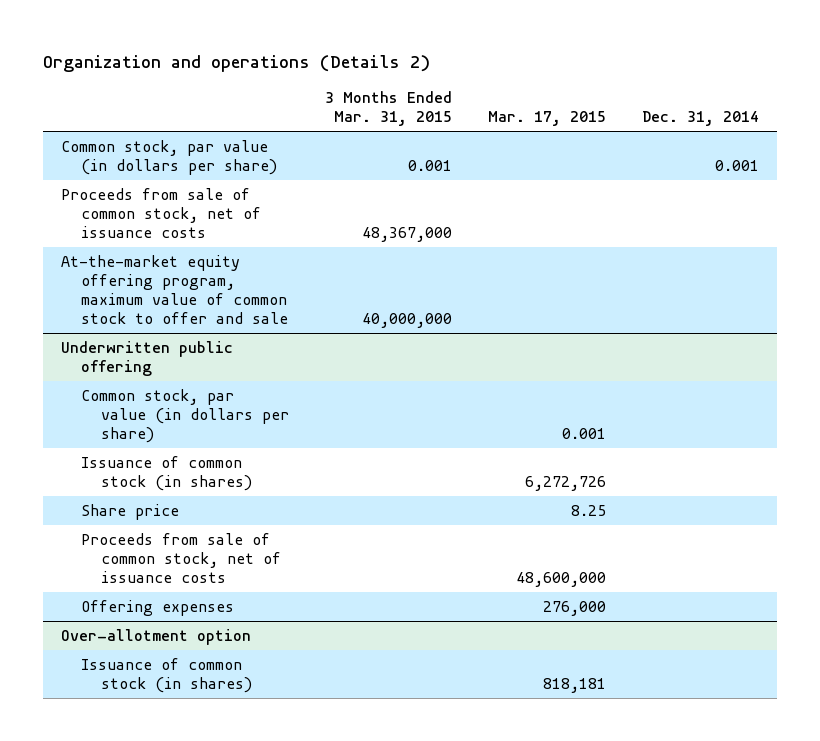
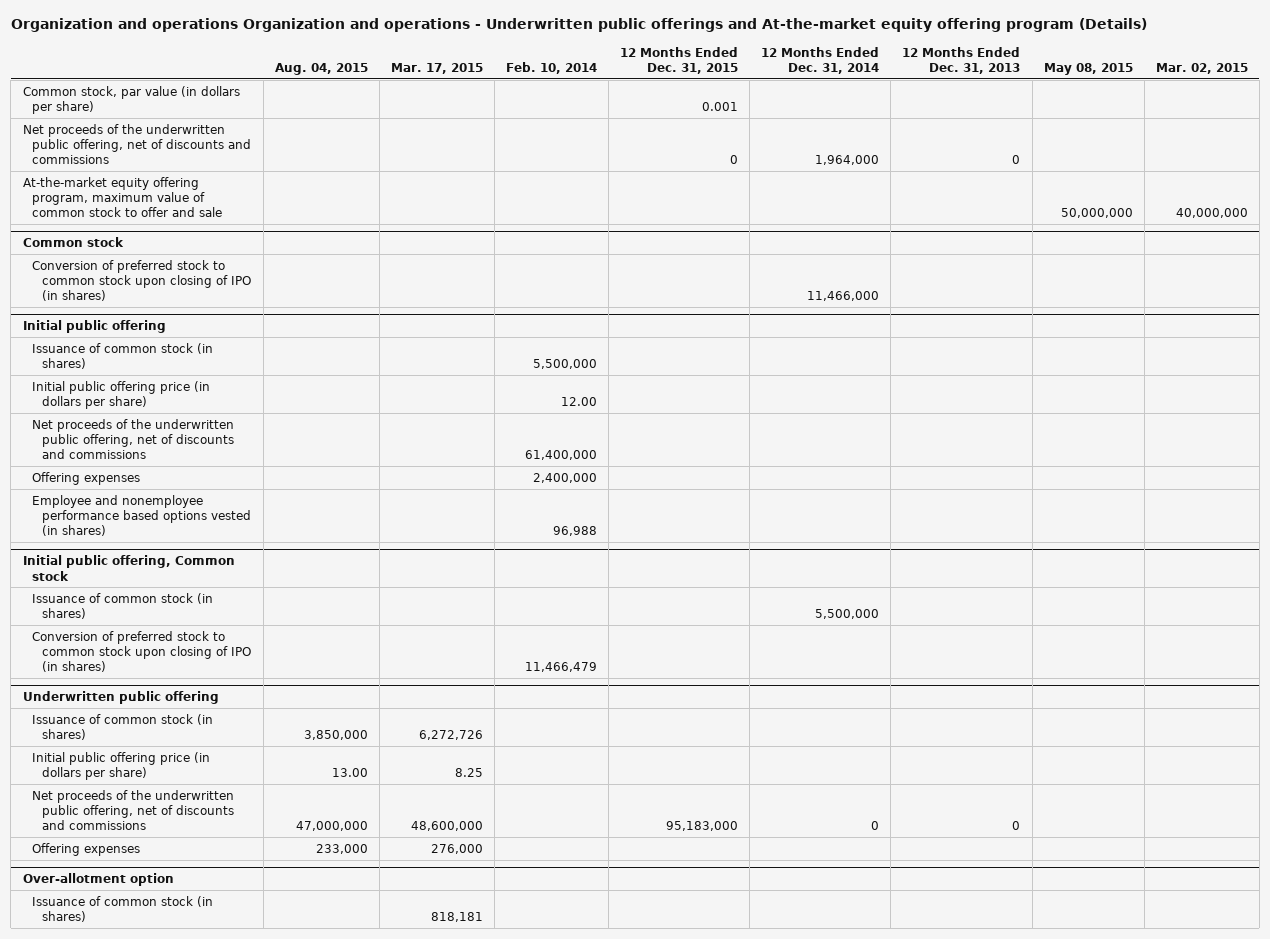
- Organization and operations (Details 2)
+ Organization and operations Organization and operations - Underwritten public offerings and At-the-market equity offering program (Details)
- | 3 Months Ended Mar. 31, 2015 | Mar. 17, 2015 | Dec. 31, 2014
+ | Aug. 04, 2015 | Mar. 17, 2015 | Feb. 10, 2014 | 12 Months Ended Dec. 31, 2015 | 12 Months Ended Dec. 31, 2014 | 12 Months Ended Dec. 31, 2013 | May 08, 2015 | Mar. 02, 2015
- Proceeds from sale of common stock, net of issuance costs | 48,367,000 | |
+ Net proceeds of the underwritten public offering, net of discounts and commissions | | | | 0 | 1,964,000 | 0 | |
+ Common stock
+ Conversion of preferred stock to common stock upon closing of IPO (in shares) | | | | | 11,466,000 | | |
+ Initial public offering
+ Issuance of common stock (in shares) | | | 5,500,000 | | | | |
+ Initial public offering price (in dollars per share) | | | 12.00 | | | | |
+ Net proceeds of the underwritten public offering, net of discounts and commissions | | | 61,400,000 | | | | |
+ Offering expenses | | | 2,400,000 | | | | |
+ Employee and nonemployee performance based options vested (in shares) | | | 96,988 | | | | |
+ Initial public offering, Common stock
+ Issuance of common stock (in shares) | | | | | 5,500,000 | | |
+ Conversion of preferred stock to common stock upon closing of IPO (in shares) | | | 11,466,479 | | | | |
@ Underwritten public offering
- Common stock, par value (in dollars per share) | | 0.001 |
- Share price | | 8.25 |
- Proceeds from sale of common stock, net of issuance costs | | 48,600,000 |
+ Initial public offering price (in dollars per share) | 13.00 | 8.25 | | | | | |
+ Net proceeds of the underwritten public offering, net of discounts and commissions | 47,000,000 | 48,600,000 | | 95,183,000 | 0 | 0 | |

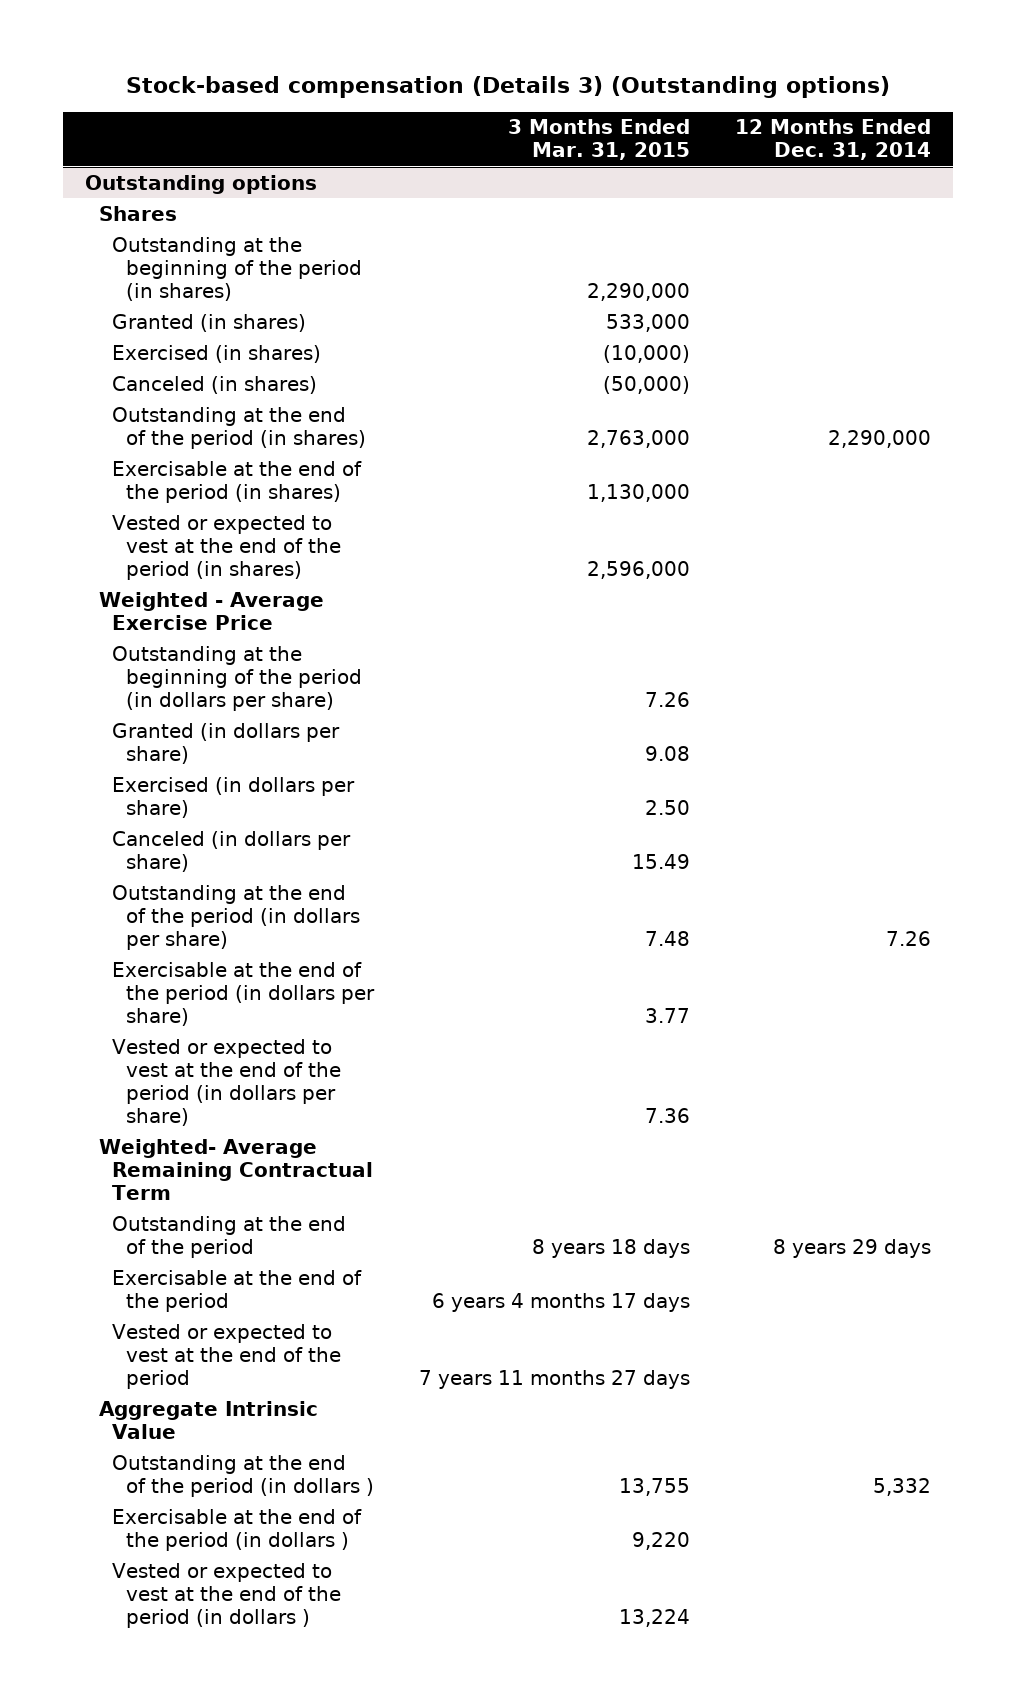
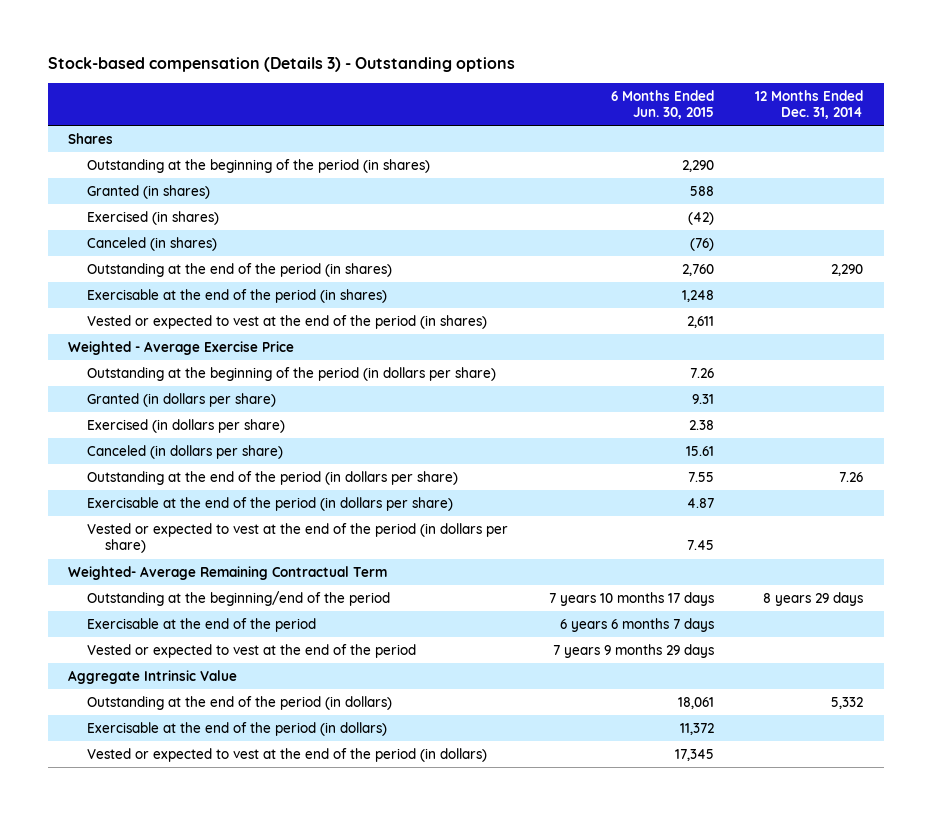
- Stock-based compensation (Details 3) (Outstanding options)
+ Stock-based compensation (Details 3) - Outstanding options
- | 3 Months Ended Mar. 31, 2015 | 12 Months Ended Dec. 31, 2014
+ | 6 Months Ended Jun. 30, 2015 | 12 Months Ended Dec. 31, 2014
- Outstanding options
- Outstanding at the end of the period (in shares) | 2,763,000 | 2,290,000
+ Outstanding at the end of the period (in shares) | 2,760 | 2,290
- Outstanding at the end of the period | 8 years 18 days | 8 years 29 days
+ Outstanding at the beginning/end of the period | 7 years 10 months 17 days | 8 years 29 days
- Outstanding at the end of the period (in dollars ) | 13,755 | 5,332
- Exercisable at the end of the period (in dollars ) | 9,220 |
- Vested or expected to vest at the end of the period (in dollars ) | 13,224 |
+ Outstanding at the end of the period (in dollars) | 18,061 | 5,332
+ Exercisable at the end of the period (in dollars) | 11,372 |
+ Vested or expected to vest at the end of the period (in dollars) | 17,345 |

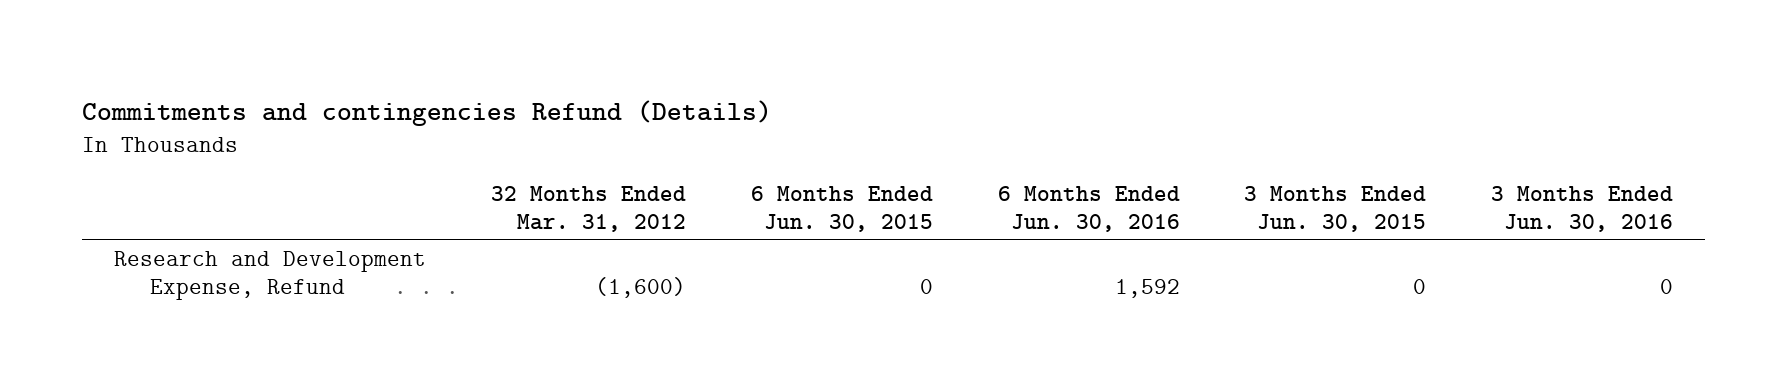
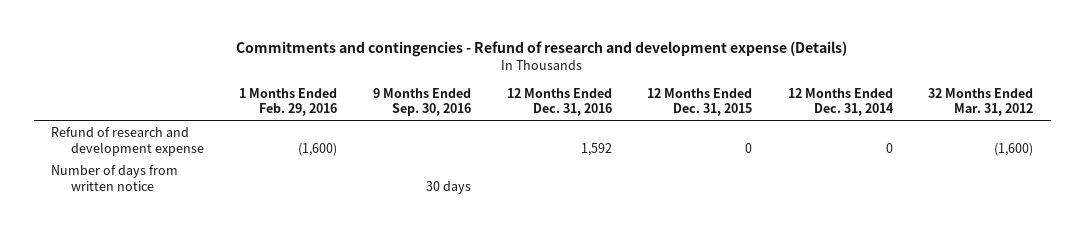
- Commitments and contingencies Refund (Details)
+ Commitments and contingencies - Refund of research and development expense (Details)
- | 32 Months Ended Mar. 31, 2012 | 6 Months Ended Jun. 30, 2015 | 6 Months Ended Jun. 30, 2016 | 3 Months Ended Jun. 30, 2015 | 3 Months Ended Jun. 30, 2016
+ | 1 Months Ended Feb. 29, 2016 | 9 Months Ended Sep. 30, 2016 | 12 Months Ended Dec. 31, 2016 | 12 Months Ended Dec. 31, 2015 | 12 Months Ended Dec. 31, 2014 | 32 Months Ended Mar. 31, 2012
- Research and Development Expense, Refund | (1,600) | 0 | 1,592 | 0 | 0
+ Refund of research and development expense | (1,600) | | 1,592 | 0 | 0 | (1,600)
+ Number of days from written notice | | 30 days | | | |

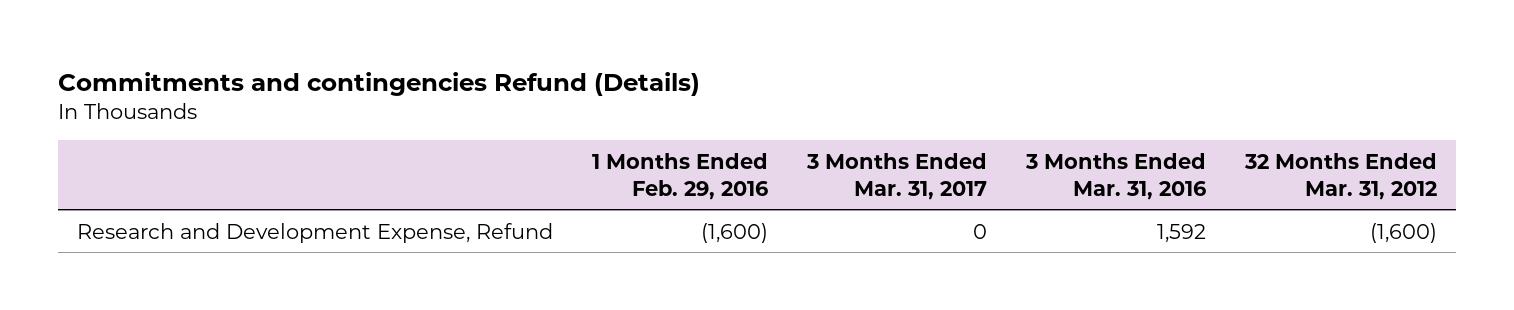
- Commitments and contingencies - Refund of research and development expense (Details)
+ Commitments and contingencies Refund (Details)
- | 1 Months Ended Feb. 29, 2016 | 9 Months Ended Sep. 30, 2016 | 12 Months Ended Dec. 31, 2016 | 12 Months Ended Dec. 31, 2015 | 12 Months Ended Dec. 31, 2014 | 32 Months Ended Mar. 31, 2012
+ | 1 Months Ended Feb. 29, 2016 | 3 Months Ended Mar. 31, 2017 | 3 Months Ended Mar. 31, 2016 | 32 Months Ended Mar. 31, 2012
- Refund of research and development expense | (1,600) | | 1,592 | 0 | 0 | (1,600)
- Number of days from written notice | | 30 days | | | |
+ Research and Development Expense, Refund | (1,600) | 0 | 1,592 | (1,600)

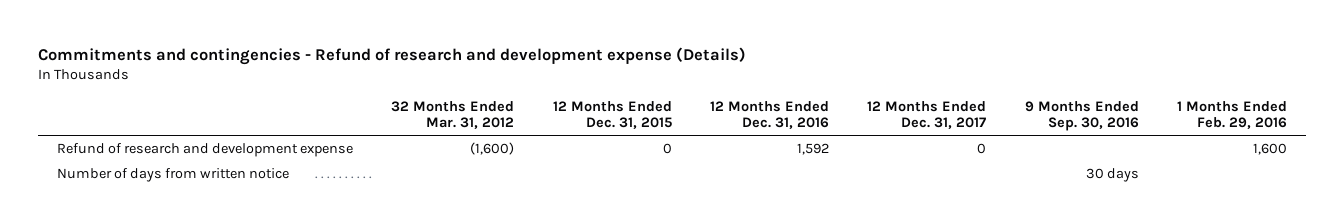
- Commitments and contingencies Refund (Details)
+ Commitments and contingencies - Refund of research and development expense (Details)
- | 1 Months Ended Feb. 29, 2016 | 3 Months Ended Mar. 31, 2017 | 3 Months Ended Mar. 31, 2016 | 32 Months Ended Mar. 31, 2012
+ | 32 Months Ended Mar. 31, 2012 | 12 Months Ended Dec. 31, 2015 | 12 Months Ended Dec. 31, 2016 | 12 Months Ended Dec. 31, 2017 | 9 Months Ended Sep. 30, 2016 | 1 Months Ended Feb. 29, 2016
- Research and Development Expense, Refund | (1,600) | 0 | 1,592 | (1,600)
+ Refund of research and development expense | (1,600) | 0 | 1,592 | 0 | | 1,600
+ Number of days from written notice | | | | | 30 days |

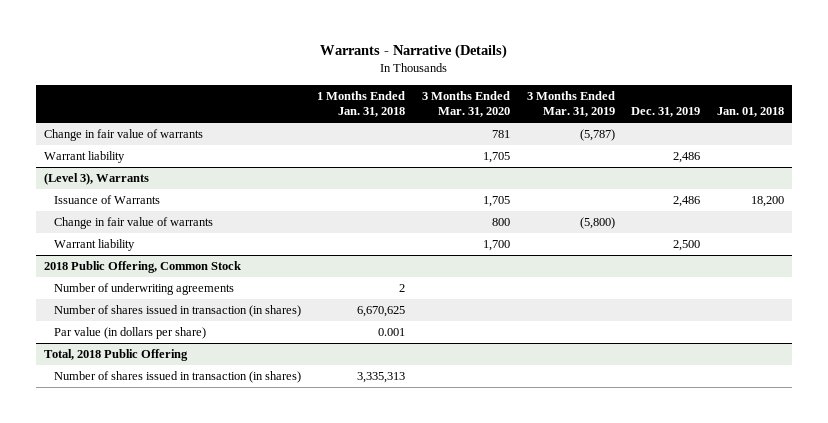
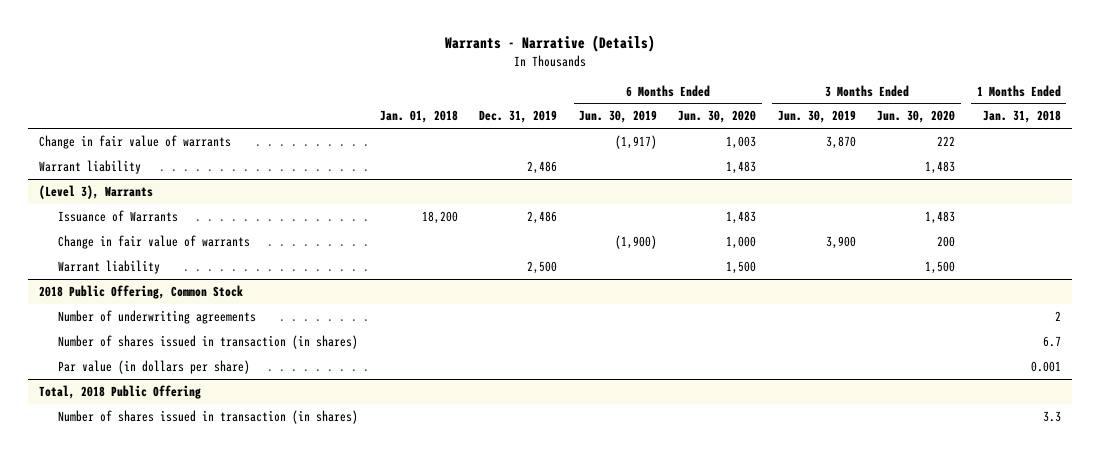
- | 1 Months Ended Jan. 31, 2018 | 3 Months Ended Mar. 31, 2020 | 3 Months Ended Mar. 31, 2019 | Dec. 31, 2019 | Jan. 01, 2018
+ | Jan. 01, 2018 | Dec. 31, 2019 | 6 Months Ended Jun. 30, 2019 | 6 Months Ended Jun. 30, 2020 | 3 Months Ended Jun. 30, 2019 | 3 Months Ended Jun. 30, 2020 | 1 Months Ended Jan. 31, 2018
@ 2018 Public Offering, Common Stock
- Number of shares issued in transaction (in shares) | 6,670,625 | | | |
+ Number of shares issued in transaction (in shares) | | | | | | | 6.7
@ Total, 2018 Public Offering
- Number of shares issued in transaction (in shares) | 3,335,313 | | | |
+ Number of shares issued in transaction (in shares) | | | | | | | 3.3

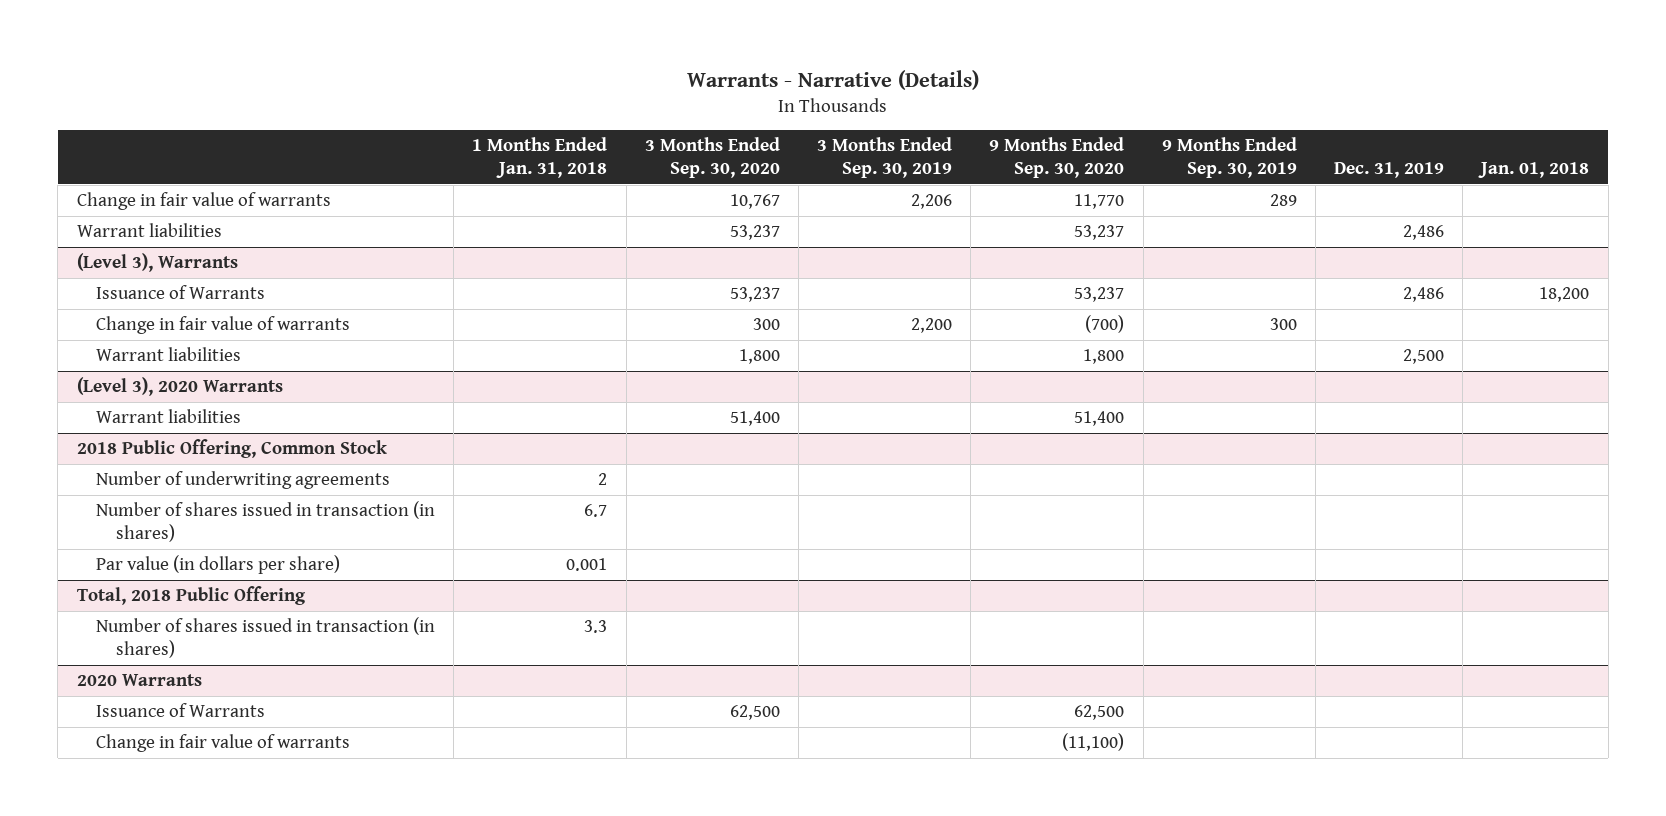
- | Jan. 01, 2018 | Dec. 31, 2019 | 6 Months Ended Jun. 30, 2019 | 6 Months Ended Jun. 30, 2020 | 3 Months Ended Jun. 30, 2019 | 3 Months Ended Jun. 30, 2020 | 1 Months Ended Jan. 31, 2018
+ | 1 Months Ended Jan. 31, 2018 | 3 Months Ended Sep. 30, 2020 | 3 Months Ended Sep. 30, 2019 | 9 Months Ended Sep. 30, 2020 | 9 Months Ended Sep. 30, 2019 | Dec. 31, 2019 | Jan. 01, 2018
- Warrant liability | | 2,486 | | 1,483 | | 1,483 |
+ Warrant liabilities | | 53,237 | | 53,237 | | 2,486 |
@ (Level 3), Warrants
- Warrant liability | | 2,500 | | 1,500 | | 1,500 |
+ Warrant liabilities | | 1,800 | | 1,800 | | 2,500 |
+ (Level 3), 2020 Warrants
+ Warrant liabilities | | 51,400 | | 51,400 | | |
+ 2020 Warrants
+ Issuance of Warrants | | 62,500 | | 62,500 | | |
+ Change in fair value of warrants | | | | (11,100) | | |

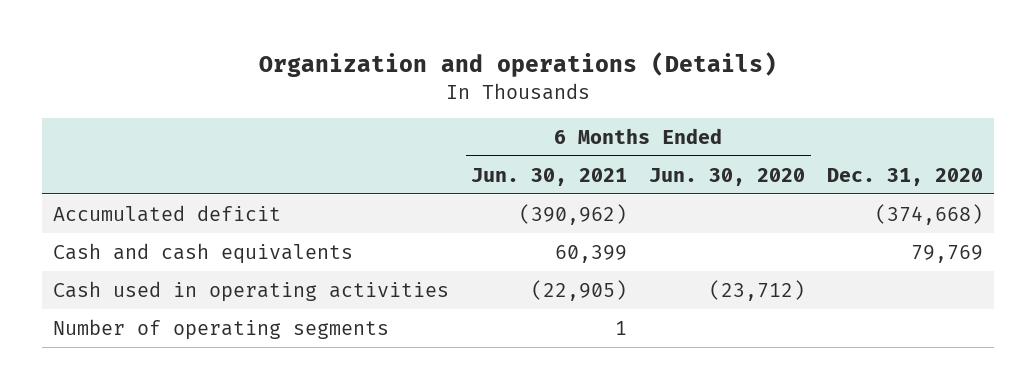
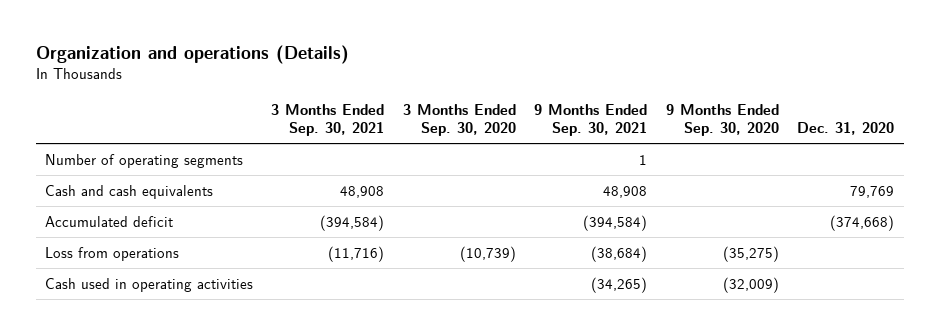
- | 6 Months Ended Jun. 30, 2021 | 6 Months Ended Jun. 30, 2020 | Dec. 31, 2020
+ | 3 Months Ended Sep. 30, 2021 | 3 Months Ended Sep. 30, 2020 | 9 Months Ended Sep. 30, 2021 | 9 Months Ended Sep. 30, 2020 | Dec. 31, 2020
moved up: Number of operating segments | | | 1 | |
moved down: Accumulated deficit | (394,584) | | (394,584) | | (374,668)
+ Loss from operations | (11,716) | (10,739) | (38,684) | (35,275) |

